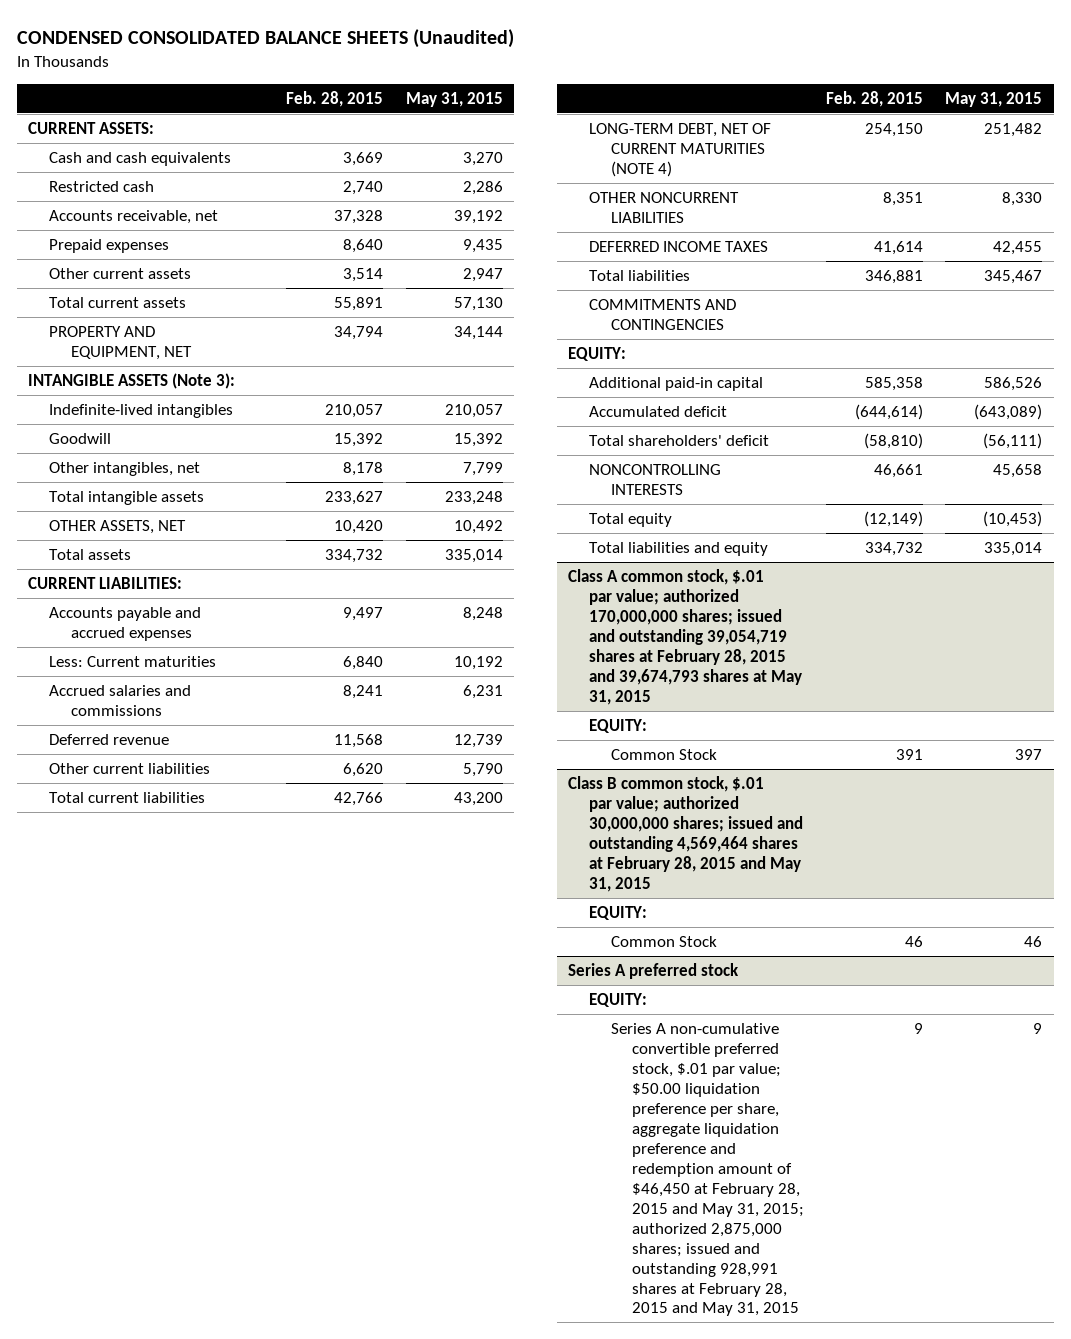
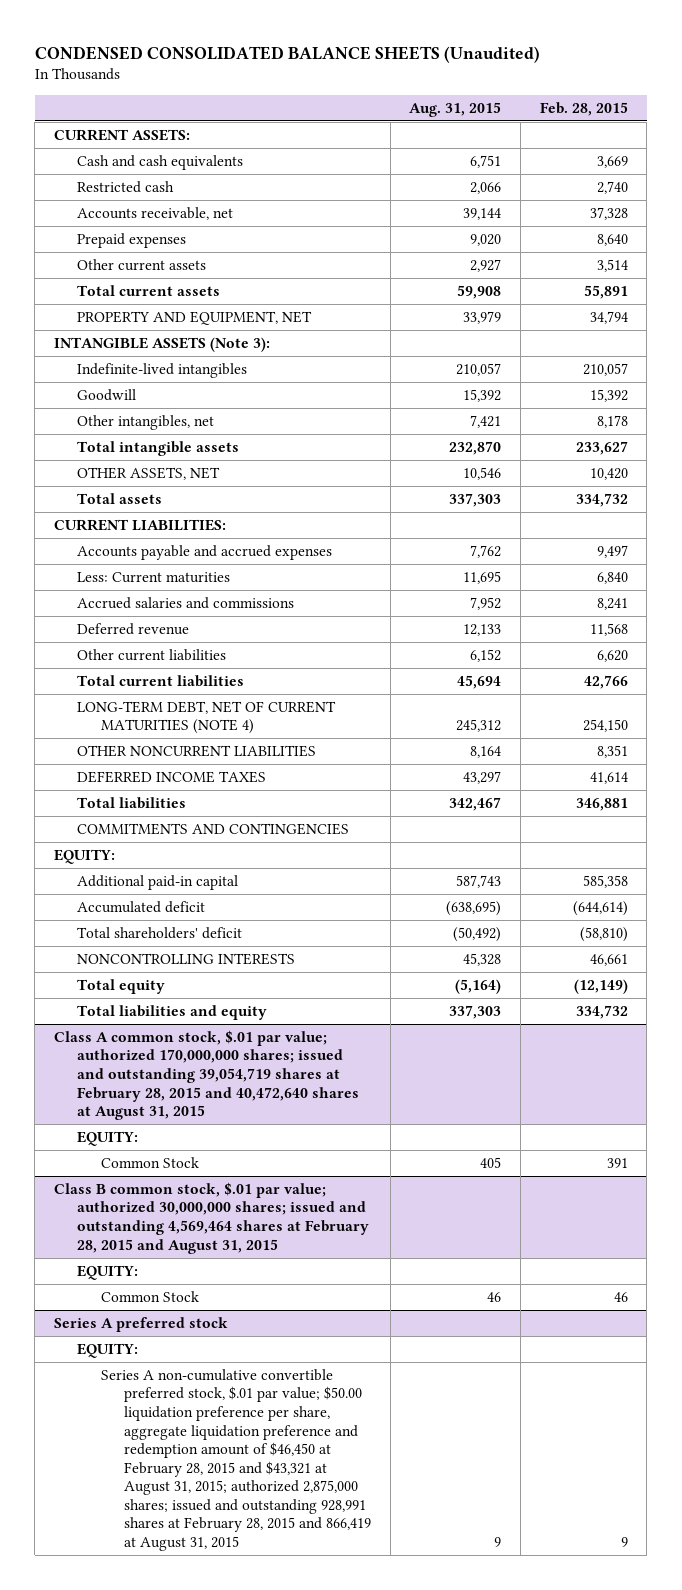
- | Feb. 28, 2015 | May 31, 2015
+ | Aug. 31, 2015 | Feb. 28, 2015
- Class A common stock, $.01 par value; authorized 170,000,000 shares; issued and outstanding 39,054,719 shares at February 28, 2015 and 39,674,793 shares at May 31, 2015
+ Class A common stock, $.01 par value; authorized 170,000,000 shares; issued and outstanding 39,054,719 shares at February 28, 2015 and 40,472,640 shares at August 31, 2015
- Class B common stock, $.01 par value; authorized 30,000,000 shares; issued and outstanding 4,569,464 shares at February 28, 2015 and May 31, 2015
+ Class B common stock, $.01 par value; authorized 30,000,000 shares; issued and outstanding 4,569,464 shares at February 28, 2015 and August 31, 2015
@ Series A preferred stock
- Series A non-cumulative convertible preferred stock, $.01 par value; $50.00 liquidation preference per share, aggregate liquidation preference and redemption amount of $46,450 at February 28, 2015 and May 31, 2015; authorized 2,875,000 shares; issued and outstanding 928,991 shares at February 28, 2015 and May 31, 2015 | 9 | 9
+ Series A non-cumulative convertible preferred stock, $.01 par value; $50.00 liquidation preference per share, aggregate liquidation preference and redemption amount of $46,450 at February 28, 2015 and $43,321 at August 31, 2015; authorized 2,875,000 shares; issued and outstanding 928,991 shares at February 28, 2015 and 866,419 at August 31, 2015 | 9 | 9

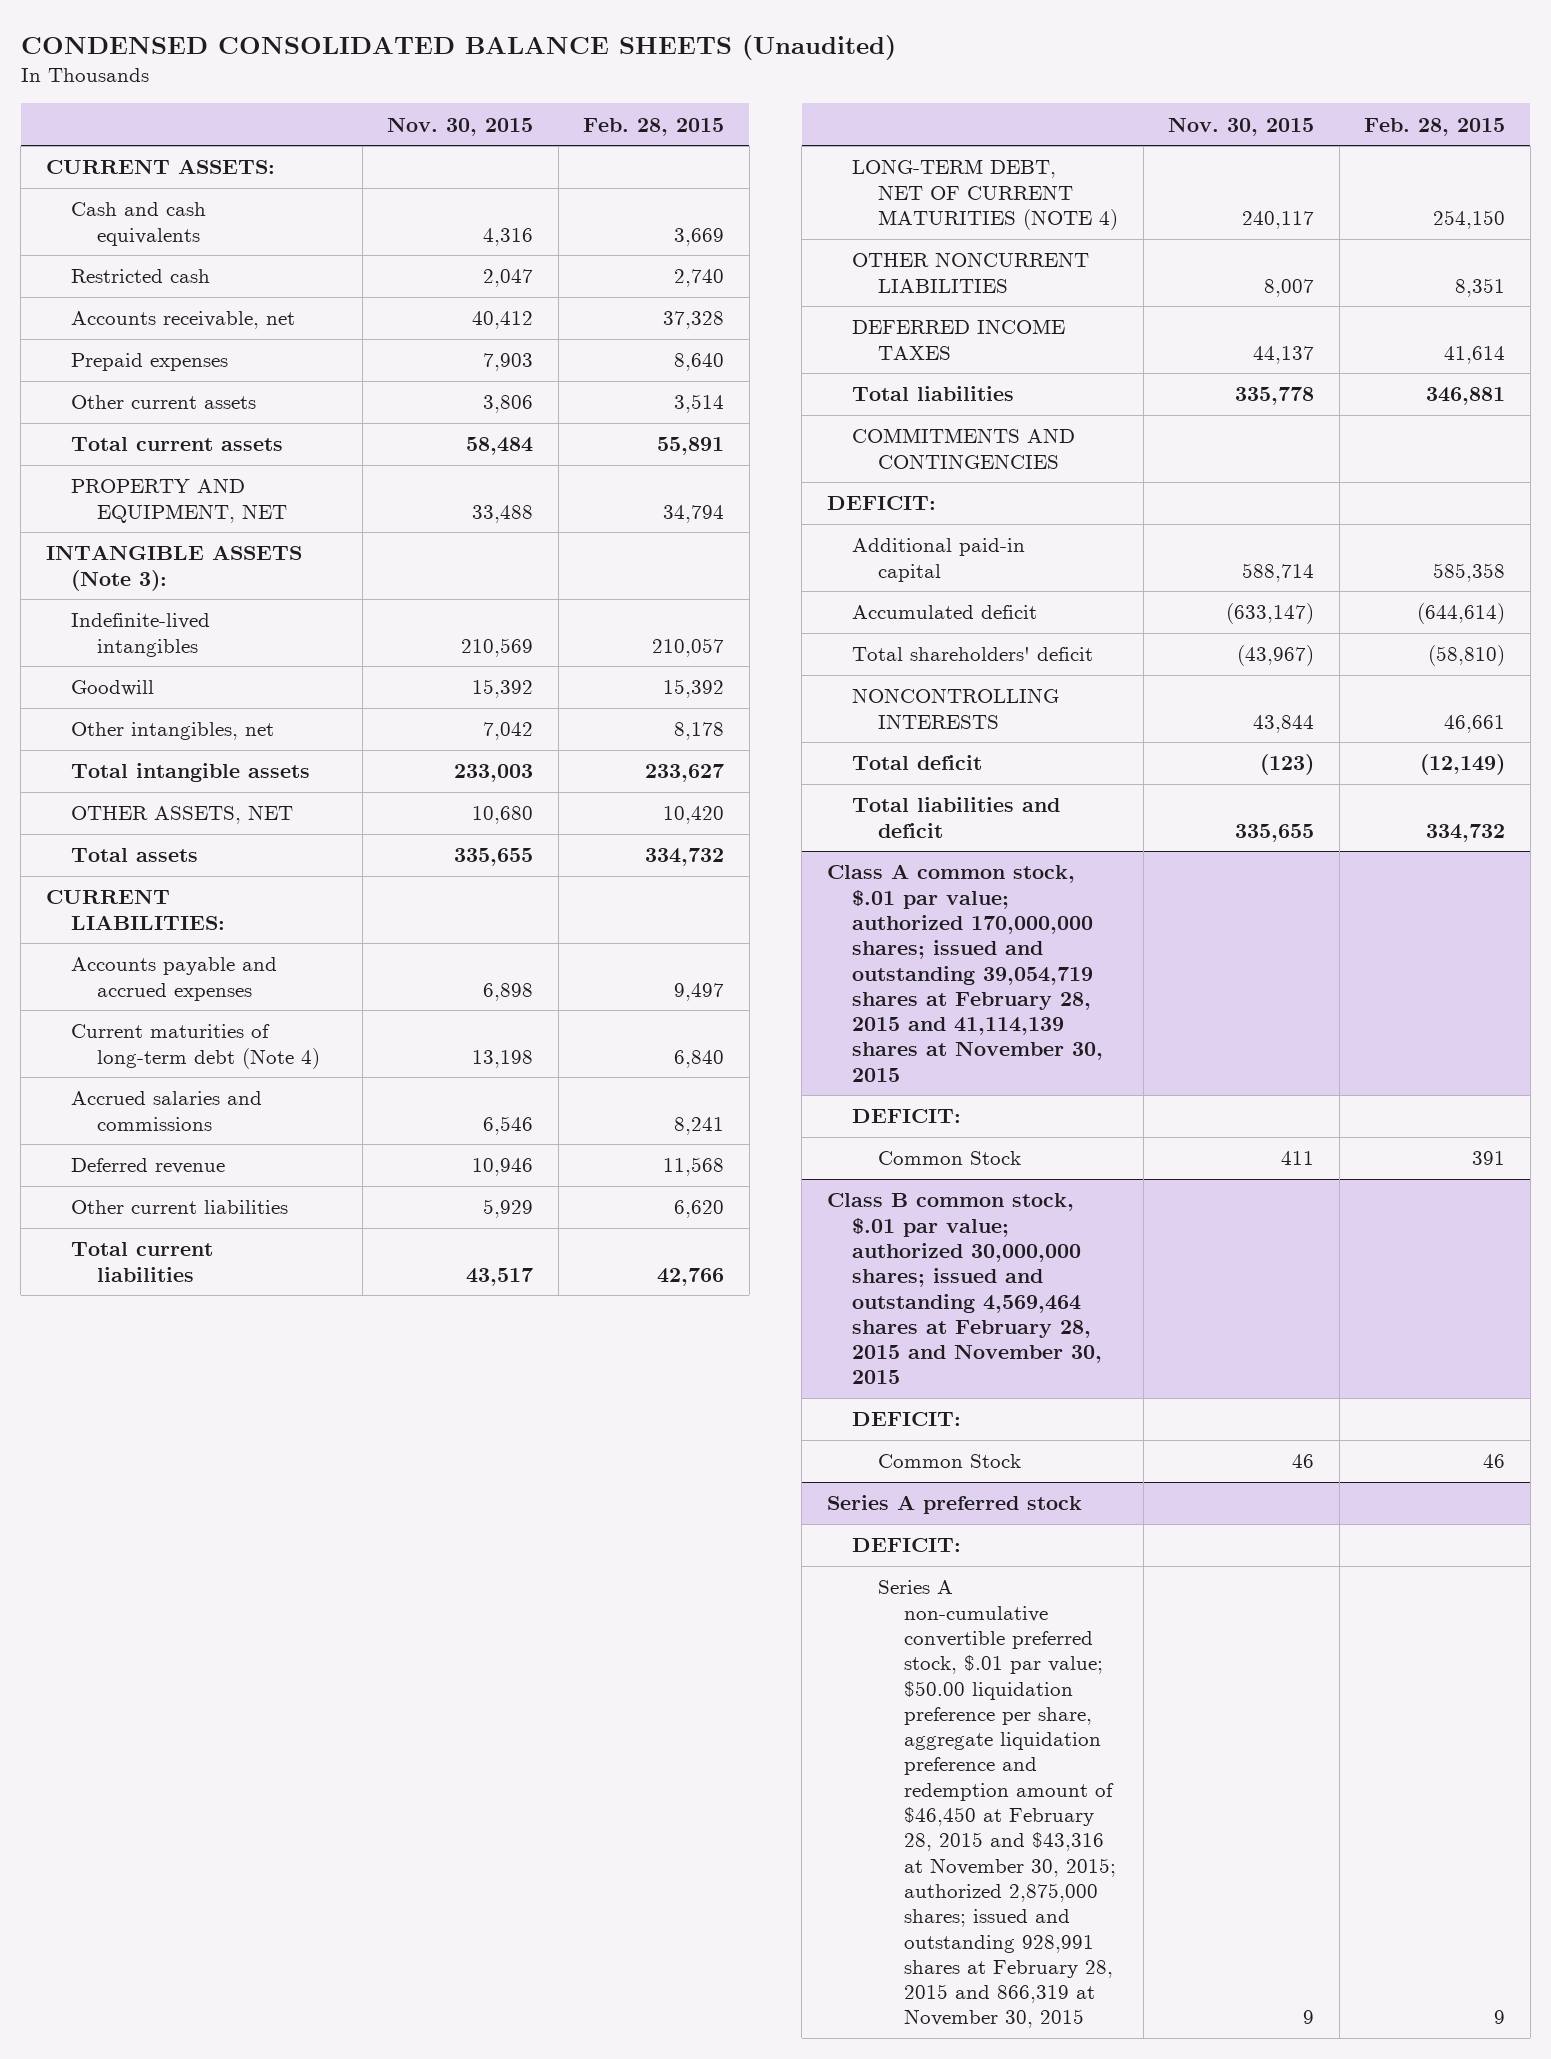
- | Aug. 31, 2015 | Feb. 28, 2015
+ | Nov. 30, 2015 | Feb. 28, 2015
- Less: Current maturities | 11,695 | 6,840
+ Current maturities of long-term debt (Note 4) | 13,198 | 6,840
- EQUITY:
+ DEFICIT:
- Total equity | (5,164) | (12,149)
- Total liabilities and equity | 337,303 | 334,732
- Class A common stock, $.01 par value; authorized 170,000,000 shares; issued and outstanding 39,054,719 shares at February 28, 2015 and 40,472,640 shares at August 31, 2015
- EQUITY:
+ Total deficit | (123) | (12,149)
+ Total liabilities and deficit | 335,655 | 334,732
+ Class A common stock, $.01 par value; authorized 170,000,000 shares; issued and outstanding 39,054,719 shares at February 28, 2015 and 41,114,139 shares at November 30, 2015
+ DEFICIT:
- Class B common stock, $.01 par value; authorized 30,000,000 shares; issued and outstanding 4,569,464 shares at February 28, 2015 and August 31, 2015
- EQUITY:
+ Class B common stock, $.01 par value; authorized 30,000,000 shares; issued and outstanding 4,569,464 shares at February 28, 2015 and November 30, 2015
+ DEFICIT:
@ Series A preferred stock
- EQUITY:
- Series A non-cumulative convertible preferred stock, $.01 par value; $50.00 liquidation preference per share, aggregate liquidation preference and redemption amount of $46,450 at February 28, 2015 and $43,321 at August 31, 2015; authorized 2,875,000 shares; issued and outstanding 928,991 shares at February 28, 2015 and 866,419 at August 31, 2015 | 9 | 9
+ DEFICIT:
+ Series A non-cumulative convertible preferred stock, $.01 par value; $50.00 liquidation preference per share, aggregate liquidation preference and redemption amount of $46,450 at February 28, 2015 and $43,316 at November 30, 2015; authorized 2,875,000 shares; issued and outstanding 928,991 shares at February 28, 2015 and 866,319 at November 30, 2015 | 9 | 9

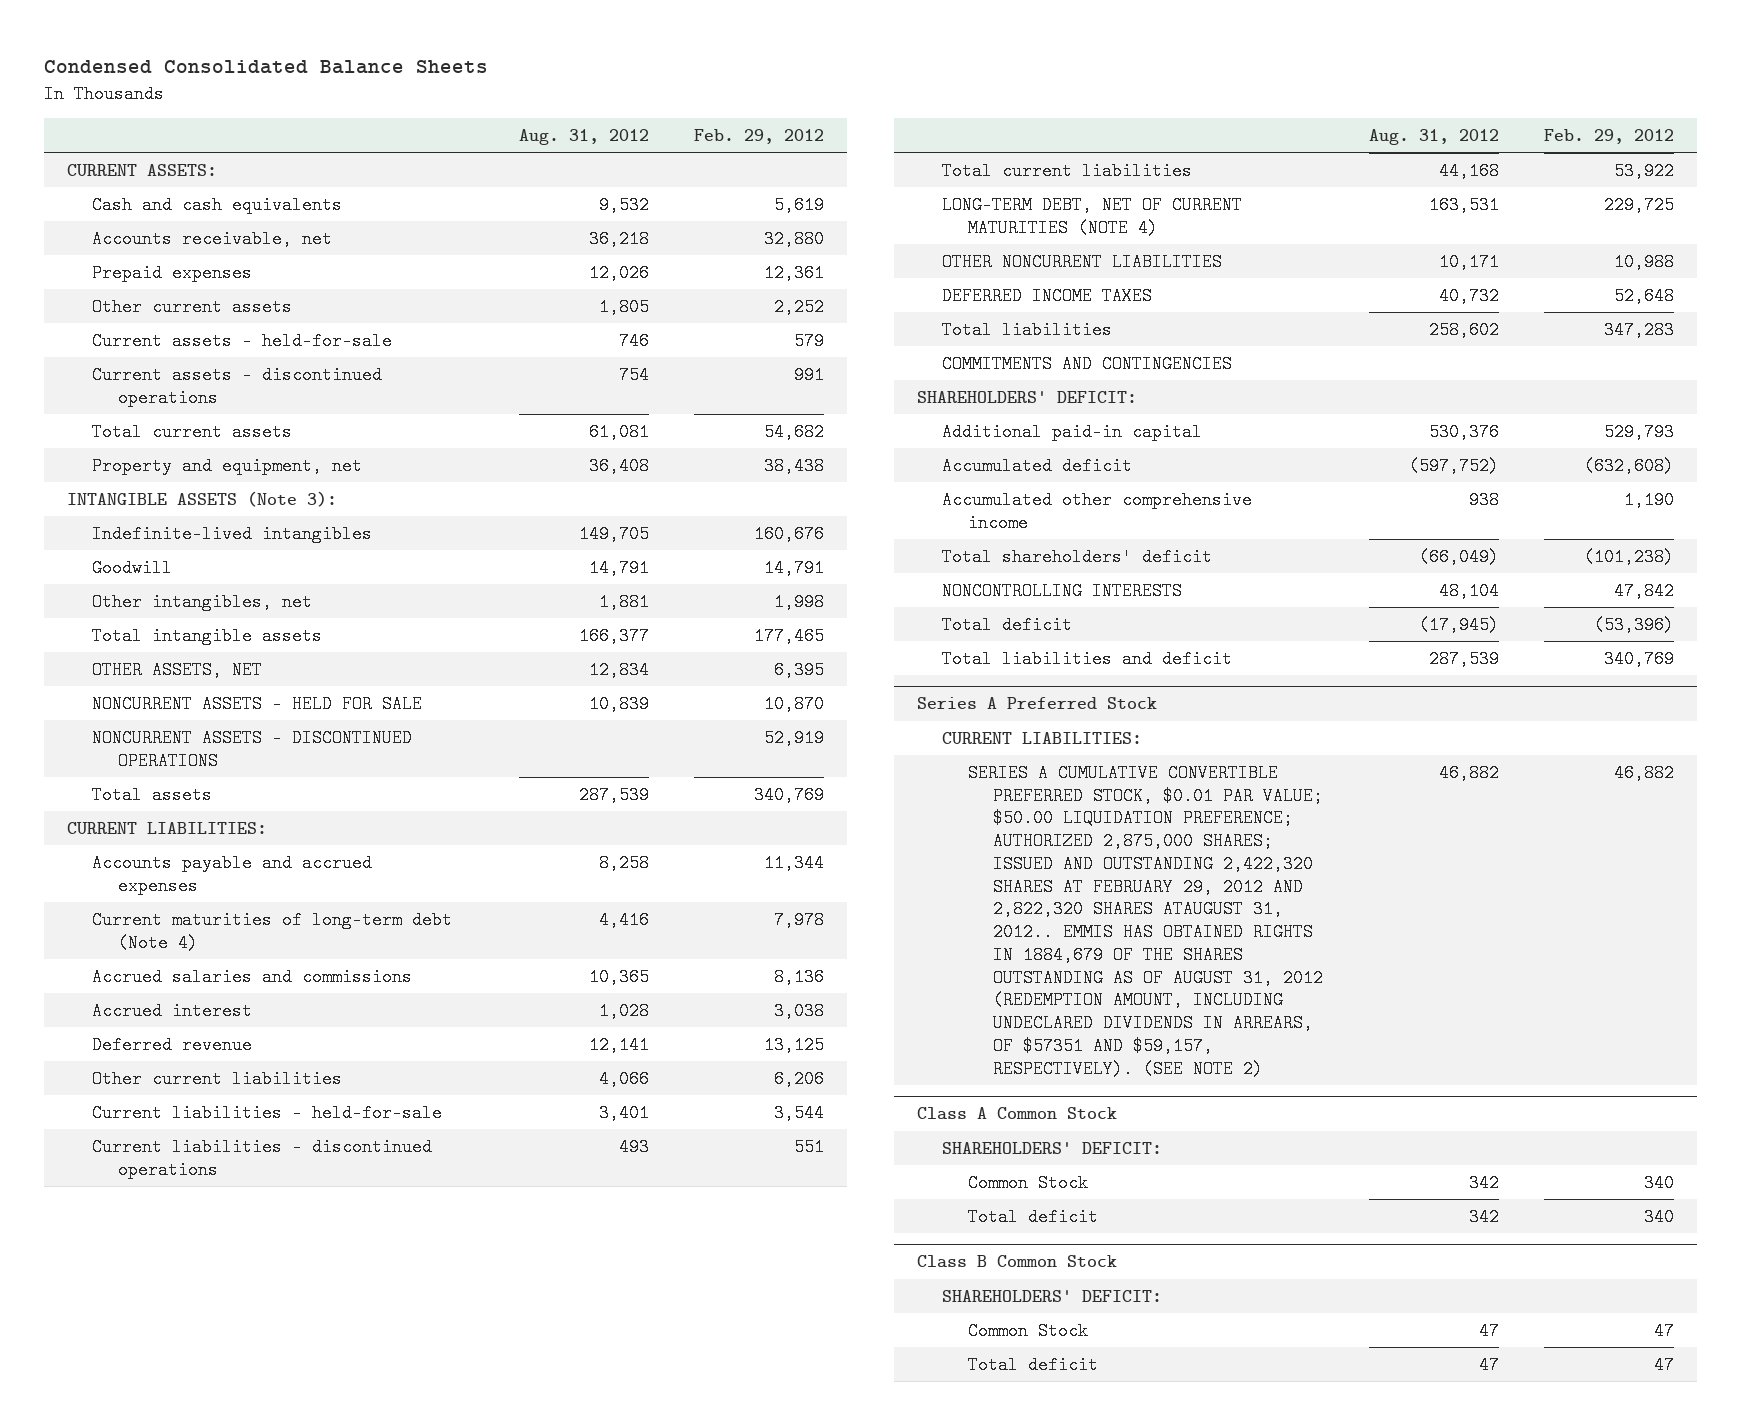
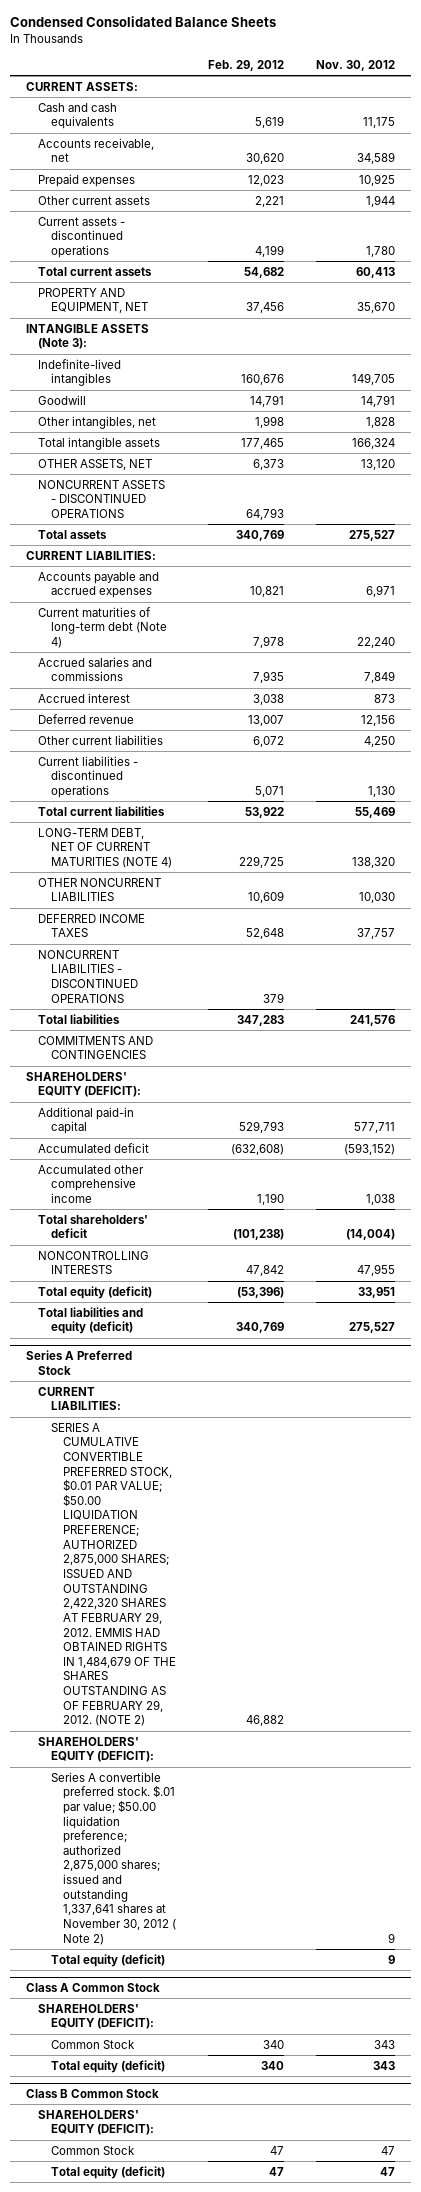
- | Aug. 31, 2012 | Feb. 29, 2012
+ | Feb. 29, 2012 | Nov. 30, 2012
- Accounts receivable, net | 36,218 | 32,880
- Prepaid expenses | 12,026 | 12,361
- Other current assets | 1,805 | 2,252
- Current assets - held-for-sale | 746 | 579
- Current assets - discontinued operations | 754 | 991
+ Accounts receivable, net | 30,620 | 34,589
+ Prepaid expenses | 12,023 | 10,925
+ Other current assets | 2,221 | 1,944
+ Current assets - discontinued operations | 4,199 | 1,780
- Property and equipment, net | 36,408 | 38,438
+ PROPERTY AND EQUIPMENT, NET | 37,456 | 35,670
- OTHER ASSETS, NET | 12,834 | 6,395
- NONCURRENT ASSETS - HELD FOR SALE | 10,839 | 10,870
- NONCURRENT ASSETS - DISCONTINUED OPERATIONS | | 52,919
+ OTHER ASSETS, NET | 6,373 | 13,120
+ NONCURRENT ASSETS - DISCONTINUED OPERATIONS | 64,793 |
- Accounts payable and accrued expenses | 8,258 | 11,344
+ Accounts payable and accrued expenses | 10,821 | 6,971
- Accrued salaries and commissions | 10,365 | 8,136
+ Accrued salaries and commissions | 7,935 | 7,849
- Deferred revenue | 12,141 | 13,125
- Other current liabilities | 4,066 | 6,206
- Current liabilities - held-for-sale | 3,401 | 3,544
- Current liabilities - discontinued operations | 493 | 551
+ Deferred revenue | 13,007 | 12,156
+ Other current liabilities | 6,072 | 4,250
+ Current liabilities - discontinued operations | 5,071 | 1,130
- OTHER NONCURRENT LIABILITIES | 10,171 | 10,988
+ OTHER NONCURRENT LIABILITIES | 10,609 | 10,030
+ NONCURRENT LIABILITIES - DISCONTINUED OPERATIONS | 379 |
- SHAREHOLDERS' DEFICIT:
+ SHAREHOLDERS' EQUITY (DEFICIT):
- Total deficit | (17,945) | (53,396)
- Total liabilities and deficit | 287,539 | 340,769
+ Total equity (deficit) | (53,396) | 33,951
+ Total liabilities and equity (deficit) | 340,769 | 275,527
@ Series A Preferred Stock
- SERIES A CUMULATIVE CONVERTIBLE PREFERRED STOCK, $0.01 PAR VALUE; $50.00 LIQUIDATION PREFERENCE; AUTHORIZED 2,875,000 SHARES; ISSUED AND OUTSTANDING 2,422,320 SHARES AT FEBRUARY 29, 2012 AND 2,822,320 SHARES ATAUGUST 31, 2012.. EMMIS HAS OBTAINED RIGHTS IN 1884,679 OF THE SHARES OUTSTANDING AS OF AUGUST 31, 2012 (REDEMPTION AMOUNT, INCLUDING UNDECLARED DIVIDENDS IN ARREARS, OF $57351 AND $59,157, RESPECTIVELY). (SEE NOTE 2) | 46,882 | 46,882
+ SERIES A CUMULATIVE CONVERTIBLE PREFERRED STOCK, $0.01 PAR VALUE; $50.00 LIQUIDATION PREFERENCE; AUTHORIZED 2,875,000 SHARES; ISSUED AND OUTSTANDING 2,422,320 SHARES AT FEBRUARY 29, 2012. EMMIS HAD OBTAINED RIGHTS IN 1,484,679 OF THE SHARES OUTSTANDING AS OF FEBRUARY 29, 2012. (NOTE 2) | 46,882 |
+ SHAREHOLDERS' EQUITY (DEFICIT):
+ Series A convertible preferred stock. $.01 par value; $50.00 liquidation preference; authorized 2,875,000 shares; issued and outstanding 1,337,641 shares at November 30, 2012 ( Note 2) | | 9
+ Total equity (deficit) | | 9
@ Class A Common Stock
- SHAREHOLDERS' DEFICIT:
+ SHAREHOLDERS' EQUITY (DEFICIT):
- Total deficit | 342 | 340
+ Total equity (deficit) | 340 | 343
@ Class B Common Stock
- SHAREHOLDERS' DEFICIT:
+ SHAREHOLDERS' EQUITY (DEFICIT):
- Total deficit | 47 | 47
+ Total equity (deficit) | 47 | 47

